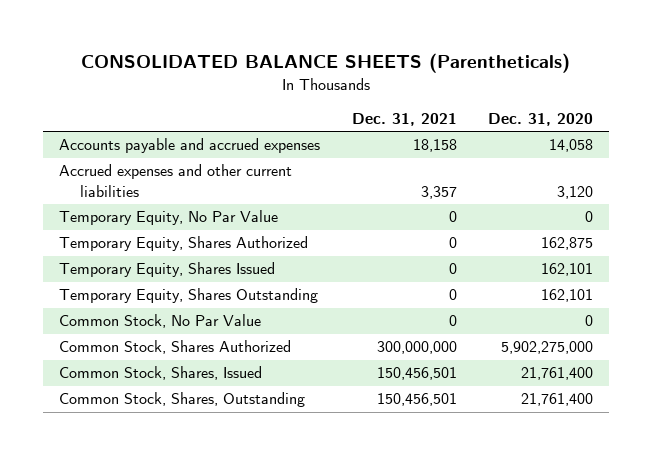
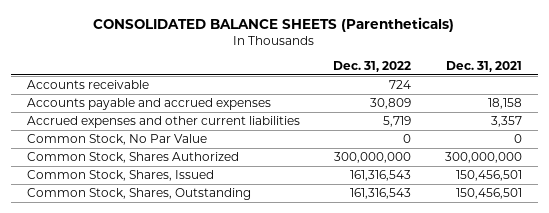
- | Dec. 31, 2021 | Dec. 31, 2020
+ | Dec. 31, 2022 | Dec. 31, 2021
+ Accounts receivable | 724 |
- Temporary Equity, No Par Value | 0 | 0
- Temporary Equity, Shares Authorized | 0 | 162,875
- Temporary Equity, Shares Issued | 0 | 162,101
- Temporary Equity, Shares Outstanding | 0 | 162,101

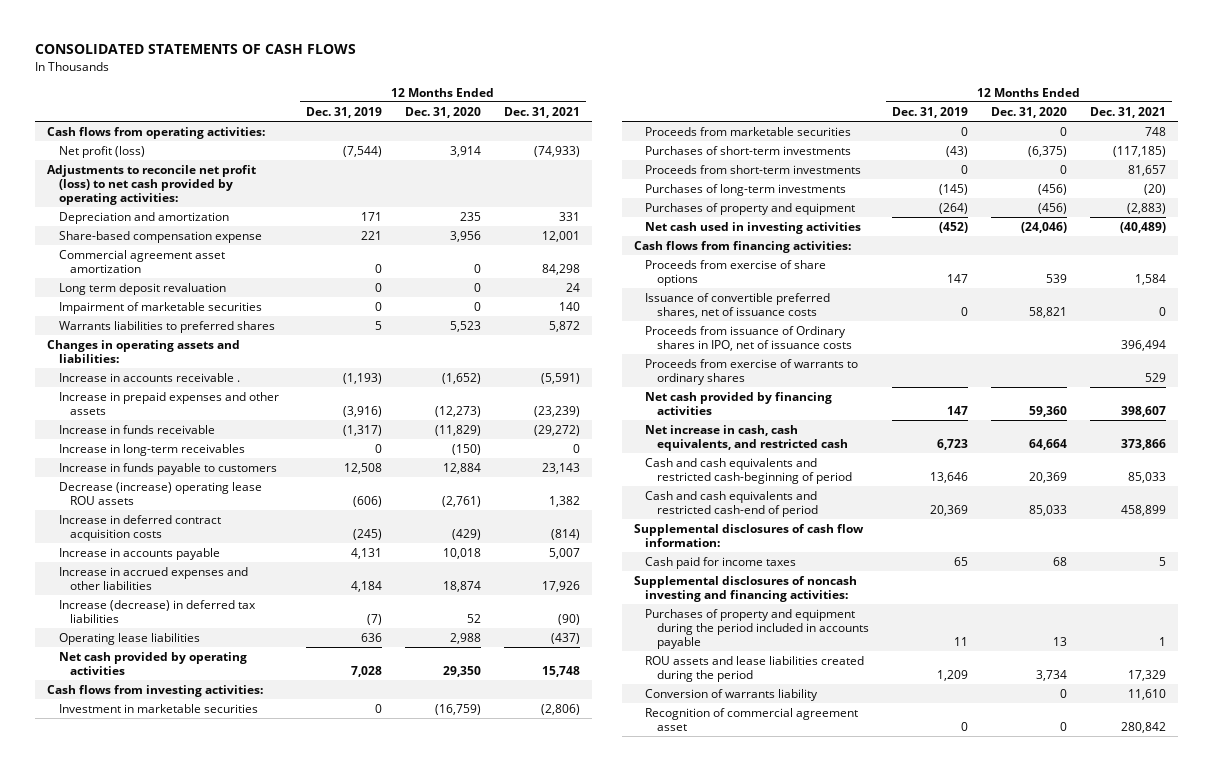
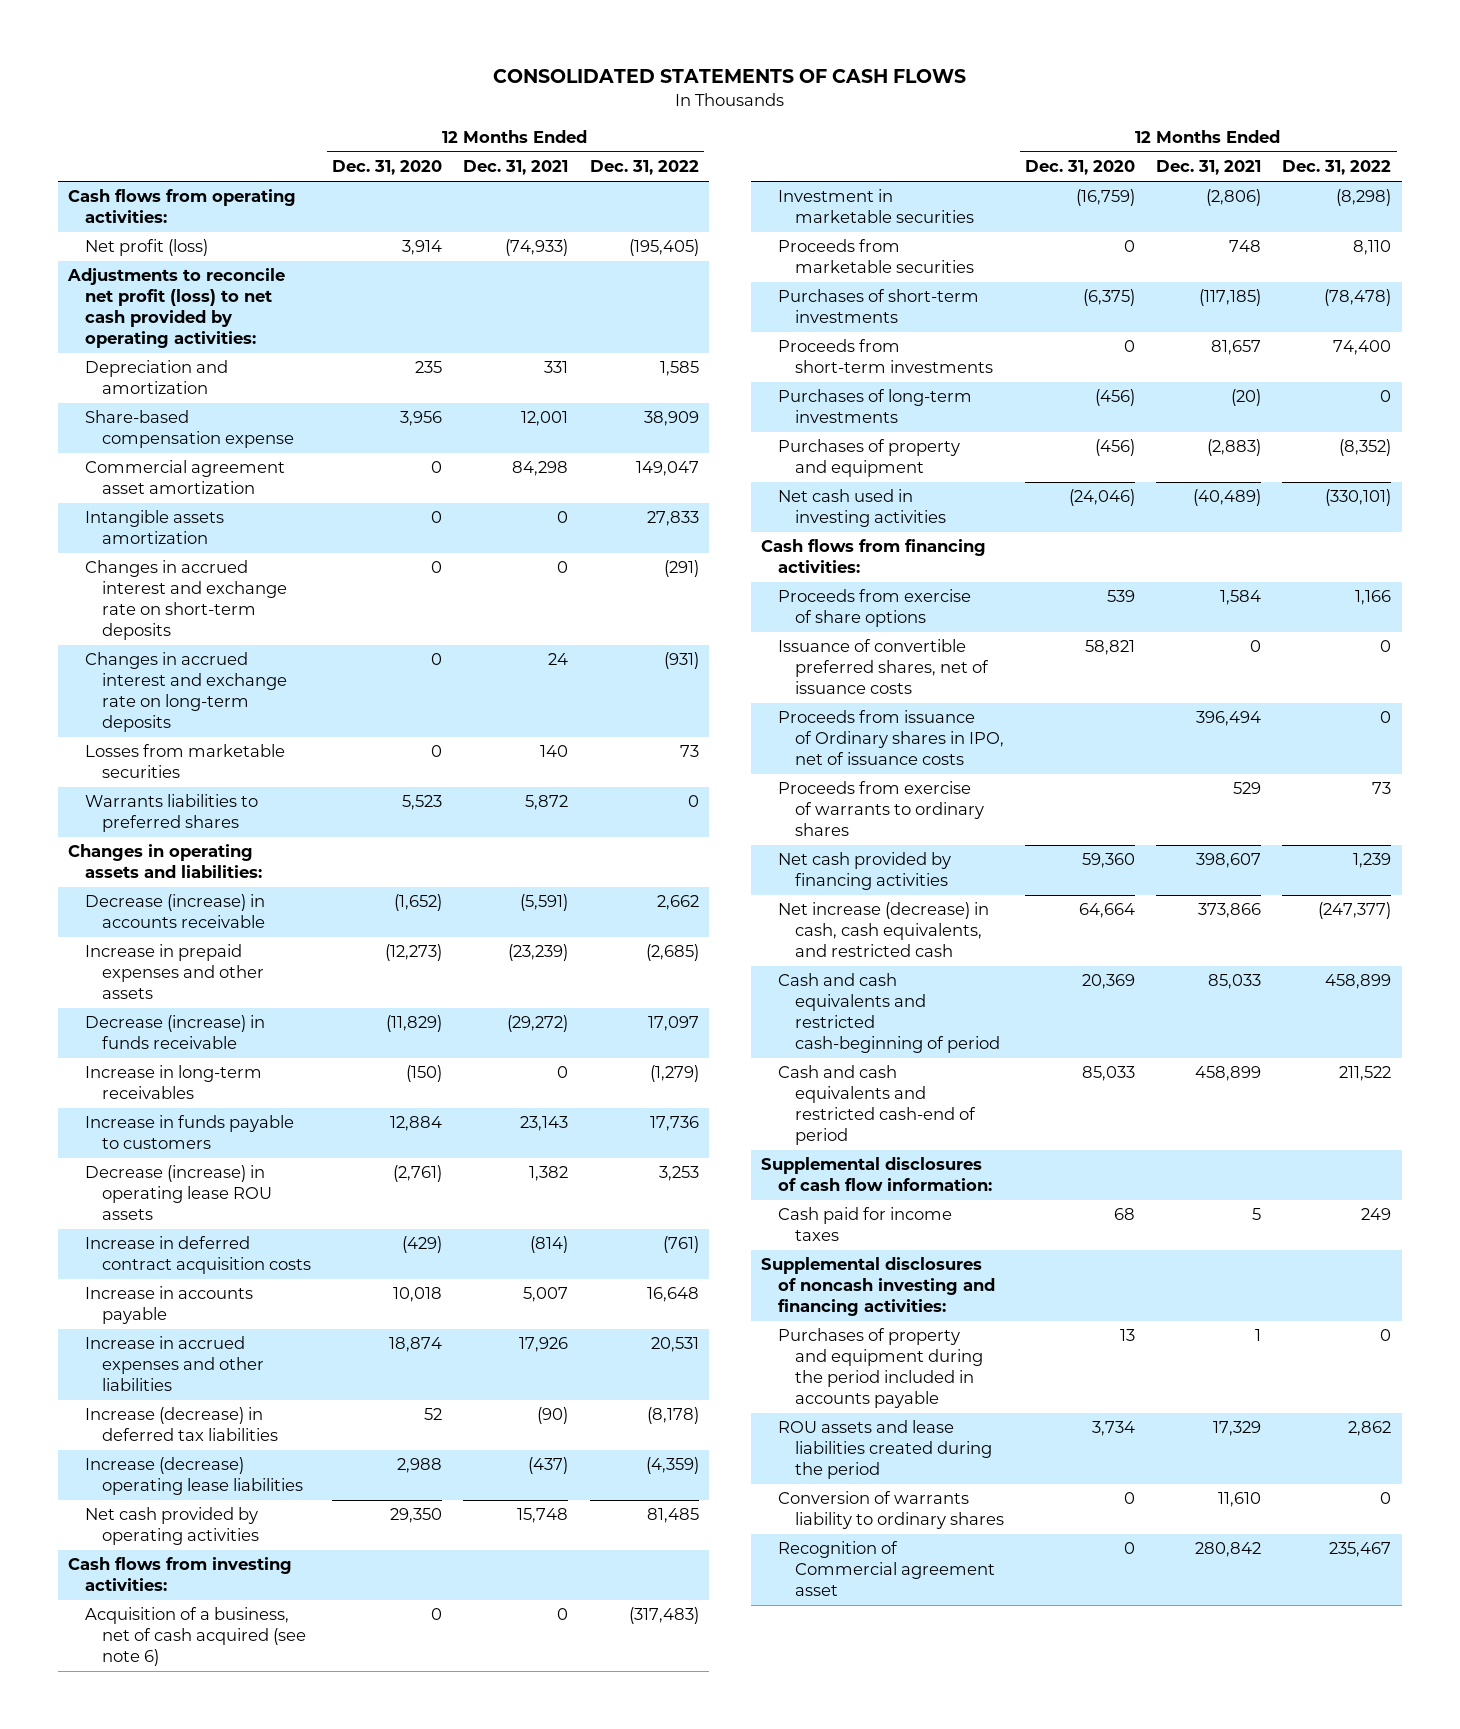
- | 12 Months Ended Dec. 31, 2019 | 12 Months Ended Dec. 31, 2020 | 12 Months Ended Dec. 31, 2021
+ | 12 Months Ended Dec. 31, 2020 | 12 Months Ended Dec. 31, 2021 | 12 Months Ended Dec. 31, 2022
- Long term deposit revaluation | 0 | 0 | 24
- Impairment of marketable securities | 0 | 0 | 140
+ Intangible assets amortization | 0 | 0 | 27,833
+ Changes in accrued interest and exchange rate on short-term deposits | 0 | 0 | (291)
+ Changes in accrued interest and exchange rate on long-term deposits | 0 | 24 | (931)
+ Losses from marketable securities | 0 | 140 | 73
- Increase in accounts receivable . | (1,193) | (1,652) | (5,591)
+ Decrease (increase) in accounts receivable | (1,652) | (5,591) | 2,662
- Increase in funds receivable | (1,317) | (11,829) | (29,272)
+ Decrease (increase) in funds receivable | (11,829) | (29,272) | 17,097
- Decrease (increase) operating lease ROU assets | (606) | (2,761) | 1,382
+ Decrease (increase) in operating lease ROU assets | (2,761) | 1,382 | 3,253
- Operating lease liabilities | 636 | 2,988 | (437)
+ Increase (decrease) operating lease liabilities | 2,988 | (437) | (4,359)
+ Acquisition of a business, net of cash acquired (see note 6) | 0 | 0 | (317,483)
- Net increase in cash, cash equivalents, and restricted cash | 6,723 | 64,664 | 373,866
+ Net increase (decrease) in cash, cash equivalents, and restricted cash | 64,664 | 373,866 | (247,377)
- Conversion of warrants liability | | 0 | 11,610
- Recognition of commercial agreement asset | 0 | 0 | 280,842
+ Conversion of warrants liability to ordinary shares | 0 | 11,610 | 0
+ Recognition of Commercial agreement asset | 0 | 280,842 | 235,467

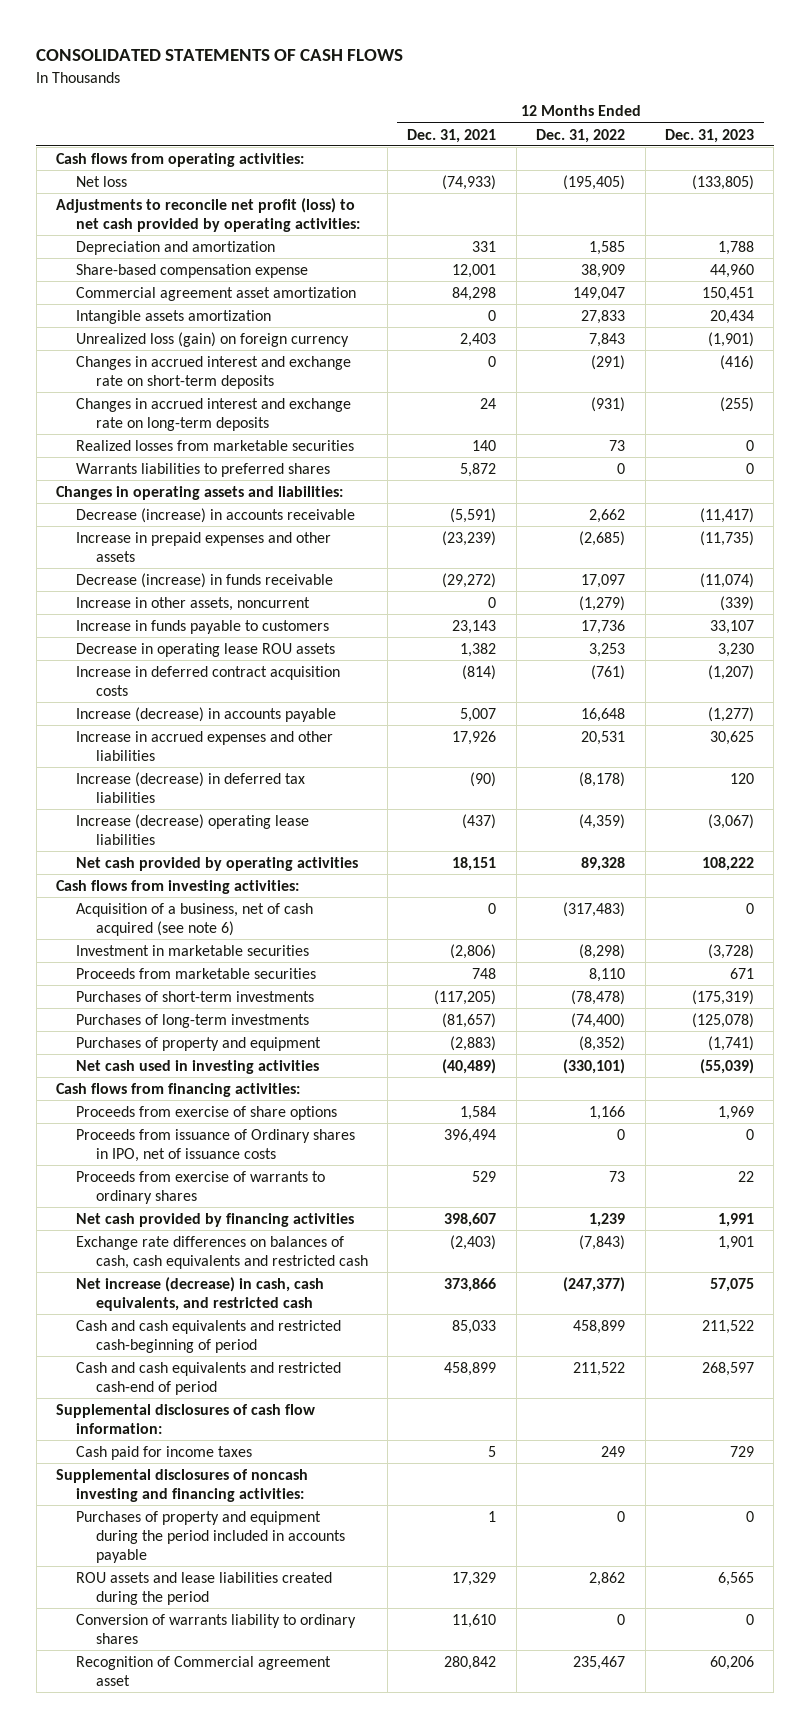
- | 12 Months Ended Dec. 31, 2020 | 12 Months Ended Dec. 31, 2021 | 12 Months Ended Dec. 31, 2022
+ | 12 Months Ended Dec. 31, 2021 | 12 Months Ended Dec. 31, 2022 | 12 Months Ended Dec. 31, 2023
- Net profit (loss) | 3,914 | (74,933) | (195,405)
+ Net loss | (74,933) | (195,405) | (133,805)
+ Unrealized loss (gain) on foreign currency | 2,403 | 7,843 | (1,901)
- Losses from marketable securities | 0 | 140 | 73
+ Realized losses from marketable securities | 140 | 73 | 0
- Increase in long-term receivables | (150) | 0 | (1,279)
+ Increase in other assets, noncurrent | 0 | (1,279) | (339)
- Decrease (increase) in operating lease ROU assets | (2,761) | 1,382 | 3,253
+ Decrease in operating lease ROU assets | 1,382 | 3,253 | 3,230
- Increase in accounts payable | 10,018 | 5,007 | 16,648
+ Increase (decrease) in accounts payable | 5,007 | 16,648 | (1,277)
- Net cash provided by operating activities | 29,350 | 15,748 | 81,485
+ Net cash provided by operating activities | 18,151 | 89,328 | 108,222
- Purchases of short-term investments | (6,375) | (117,185) | (78,478)
- Proceeds from short-term investments | 0 | 81,657 | 74,400
- Purchases of long-term investments | (456) | (20) | 0
+ Purchases of short-term investments | (117,205) | (78,478) | (175,319)
+ Purchases of long-term investments | (81,657) | (74,400) | (125,078)
- Issuance of convertible preferred shares, net of issuance costs | 58,821 | 0 | 0
+ Exchange rate differences on balances of cash, cash equivalents and restricted cash | (2,403) | (7,843) | 1,901

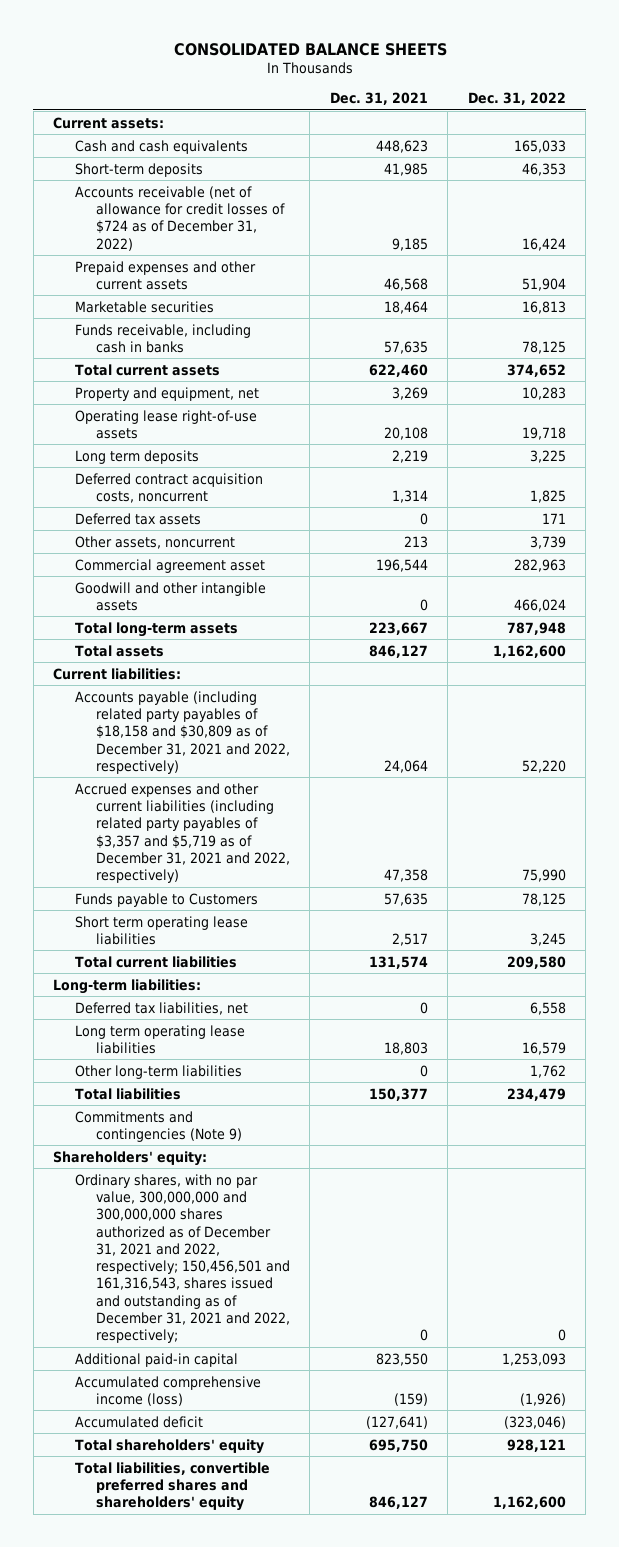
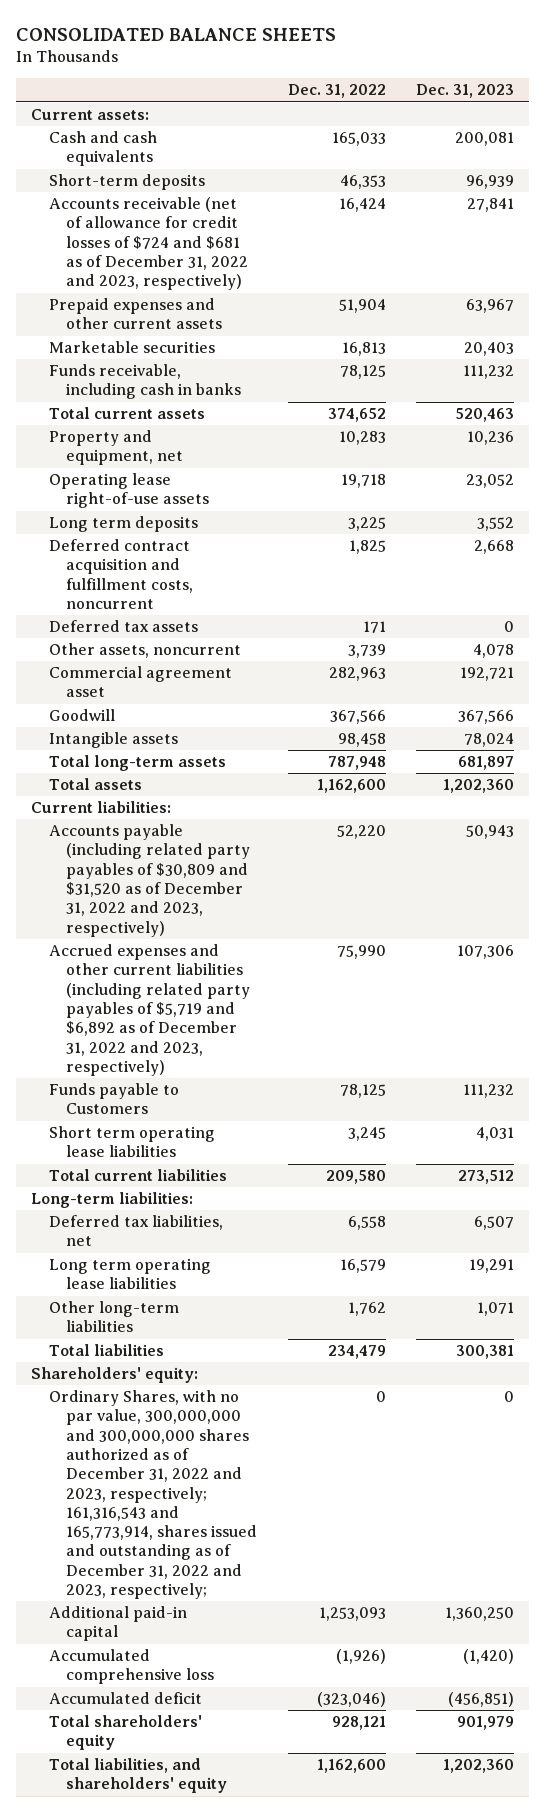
- | Dec. 31, 2021 | Dec. 31, 2022
+ | Dec. 31, 2022 | Dec. 31, 2023
- Accounts receivable (net of allowance for credit losses of $724 as of December 31, 2022) | 9,185 | 16,424
+ Accounts receivable (net of allowance for credit losses of $724 and $681 as of December 31, 2022 and 2023, respectively) | 16,424 | 27,841
- Deferred contract acquisition costs, noncurrent | 1,314 | 1,825
+ Deferred contract acquisition and fulfillment costs, noncurrent | 1,825 | 2,668
- Goodwill and other intangible assets | 0 | 466,024
+ Goodwill | 367,566 | 367,566
+ Intangible assets | 98,458 | 78,024
- Accounts payable (including related party payables of $18,158 and $30,809 as of December 31, 2021 and 2022, respectively) | 24,064 | 52,220
- Accrued expenses and other current liabilities (including related party payables of $3,357 and $5,719 as of December 31, 2021 and 2022, respectively) | 47,358 | 75,990
+ Accounts payable (including related party payables of $30,809 and $31,520 as of December 31, 2022 and 2023, respectively) | 52,220 | 50,943
+ Accrued expenses and other current liabilities (including related party payables of $5,719 and $6,892 as of December 31, 2022 and 2023, respectively) | 75,990 | 107,306
- Commitments and contingencies (Note 9)
- Ordinary shares, with no par value, 300,000,000 and 300,000,000 shares authorized as of December 31, 2021 and 2022, respectively; 150,456,501 and 161,316,543, shares issued and outstanding as of December 31, 2021 and 2022, respectively; | 0 | 0
+ Ordinary Shares, with no par value, 300,000,000 and 300,000,000 shares authorized as of December 31, 2022 and 2023, respectively; 161,316,543 and 165,773,914, shares issued and outstanding as of December 31, 2022 and 2023, respectively; | 0 | 0
- Accumulated comprehensive income (loss) | (159) | (1,926)
+ Accumulated comprehensive loss | (1,926) | (1,420)
- Total liabilities, convertible preferred shares and shareholders' equity | 846,127 | 1,162,600
+ Total liabilities, and shareholders' equity | 1,162,600 | 1,202,360

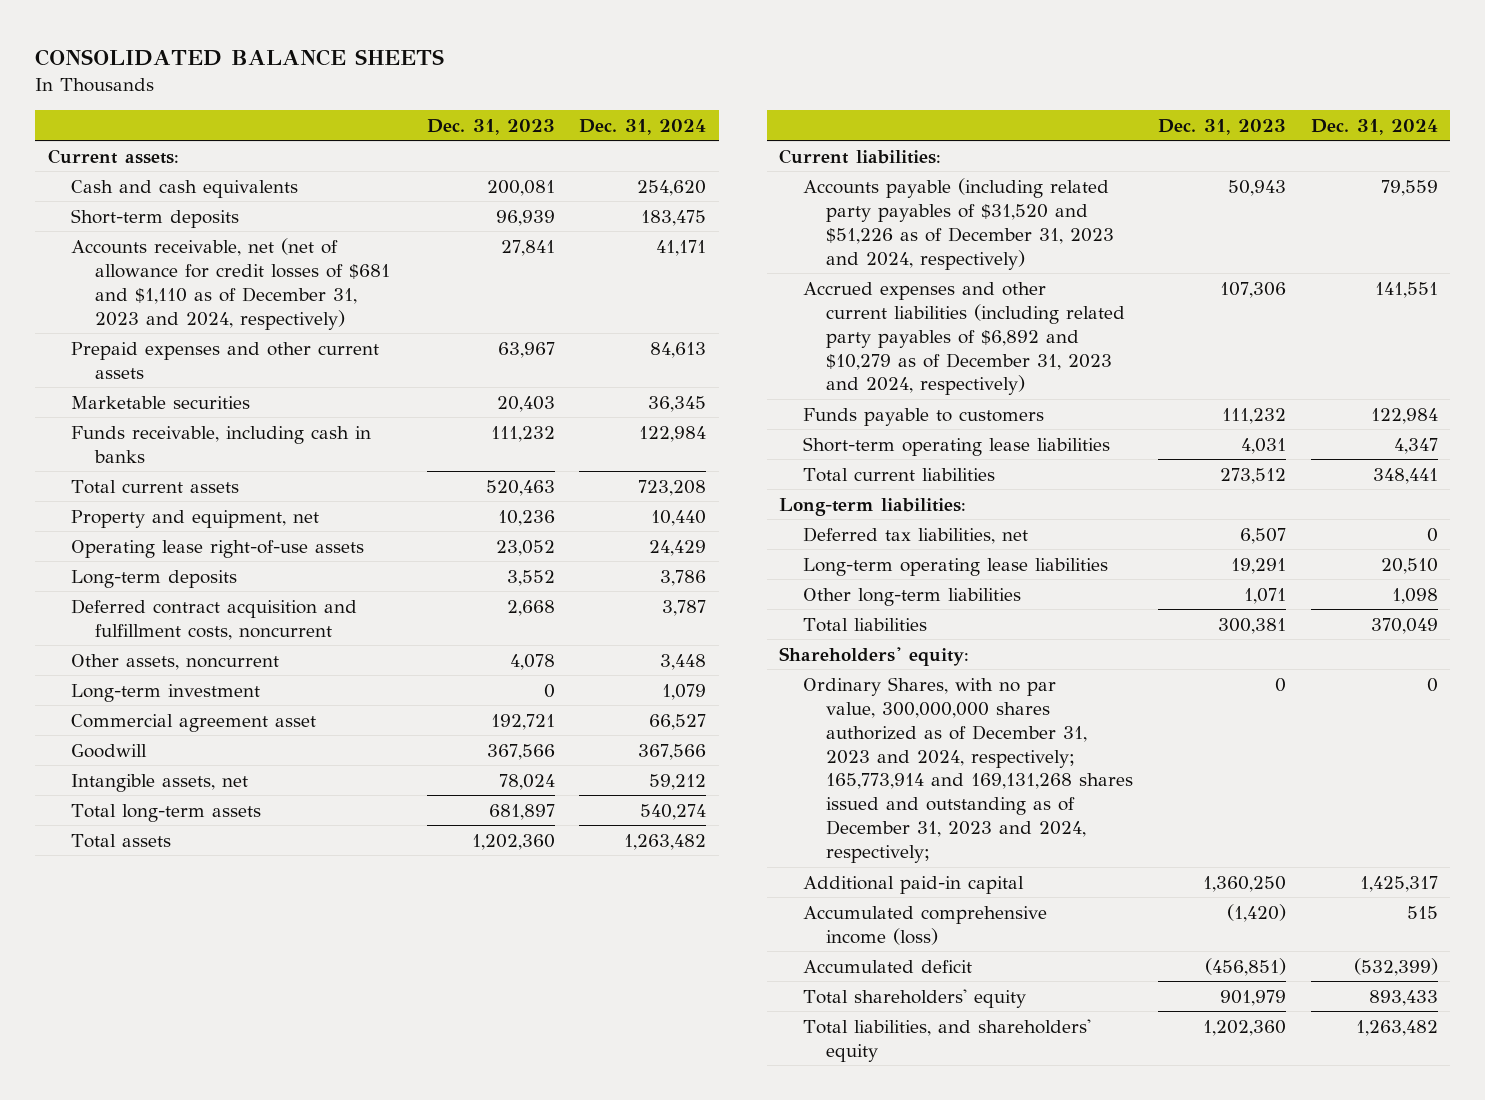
- | Dec. 31, 2022 | Dec. 31, 2023
+ | Dec. 31, 2023 | Dec. 31, 2024
- Accounts receivable (net of allowance for credit losses of $724 and $681 as of December 31, 2022 and 2023, respectively) | 16,424 | 27,841
+ Accounts receivable, net (net of allowance for credit losses of $681 and $1,110 as of December 31, 2023 and 2024, respectively) | 27,841 | 41,171
- Long term deposits | 3,225 | 3,552
+ Long-term deposits | 3,552 | 3,786
- Deferred tax assets | 171 | 0
+ Long-term investment | 0 | 1,079
- Intangible assets | 98,458 | 78,024
+ Intangible assets, net | 78,024 | 59,212
- Accounts payable (including related party payables of $30,809 and $31,520 as of December 31, 2022 and 2023, respectively) | 52,220 | 50,943
- Accrued expenses and other current liabilities (including related party payables of $5,719 and $6,892 as of December 31, 2022 and 2023, respectively) | 75,990 | 107,306
- Funds payable to Customers | 78,125 | 111,232
- Short term operating lease liabilities | 3,245 | 4,031
+ Accounts payable (including related party payables of $31,520 and $51,226 as of December 31, 2023 and 2024, respectively) | 50,943 | 79,559
+ Accrued expenses and other current liabilities (including related party payables of $6,892 and $10,279 as of December 31, 2023 and 2024, respectively) | 107,306 | 141,551
+ Funds payable to customers | 111,232 | 122,984
+ Short-term operating lease liabilities | 4,031 | 4,347
- Long term operating lease liabilities | 16,579 | 19,291
+ Long-term operating lease liabilities | 19,291 | 20,510
- Ordinary Shares, with no par value, 300,000,000 and 300,000,000 shares authorized as of December 31, 2022 and 2023, respectively; 161,316,543 and 165,773,914, shares issued and outstanding as of December 31, 2022 and 2023, respectively; | 0 | 0
+ Ordinary Shares, with no par value, 300,000,000 shares authorized as of December 31, 2023 and 2024, respectively; 165,773,914 and 169,131,268 shares issued and outstanding as of December 31, 2023 and 2024, respectively; | 0 | 0
- Accumulated comprehensive loss | (1,926) | (1,420)
+ Accumulated comprehensive income (loss) | (1,420) | 515

